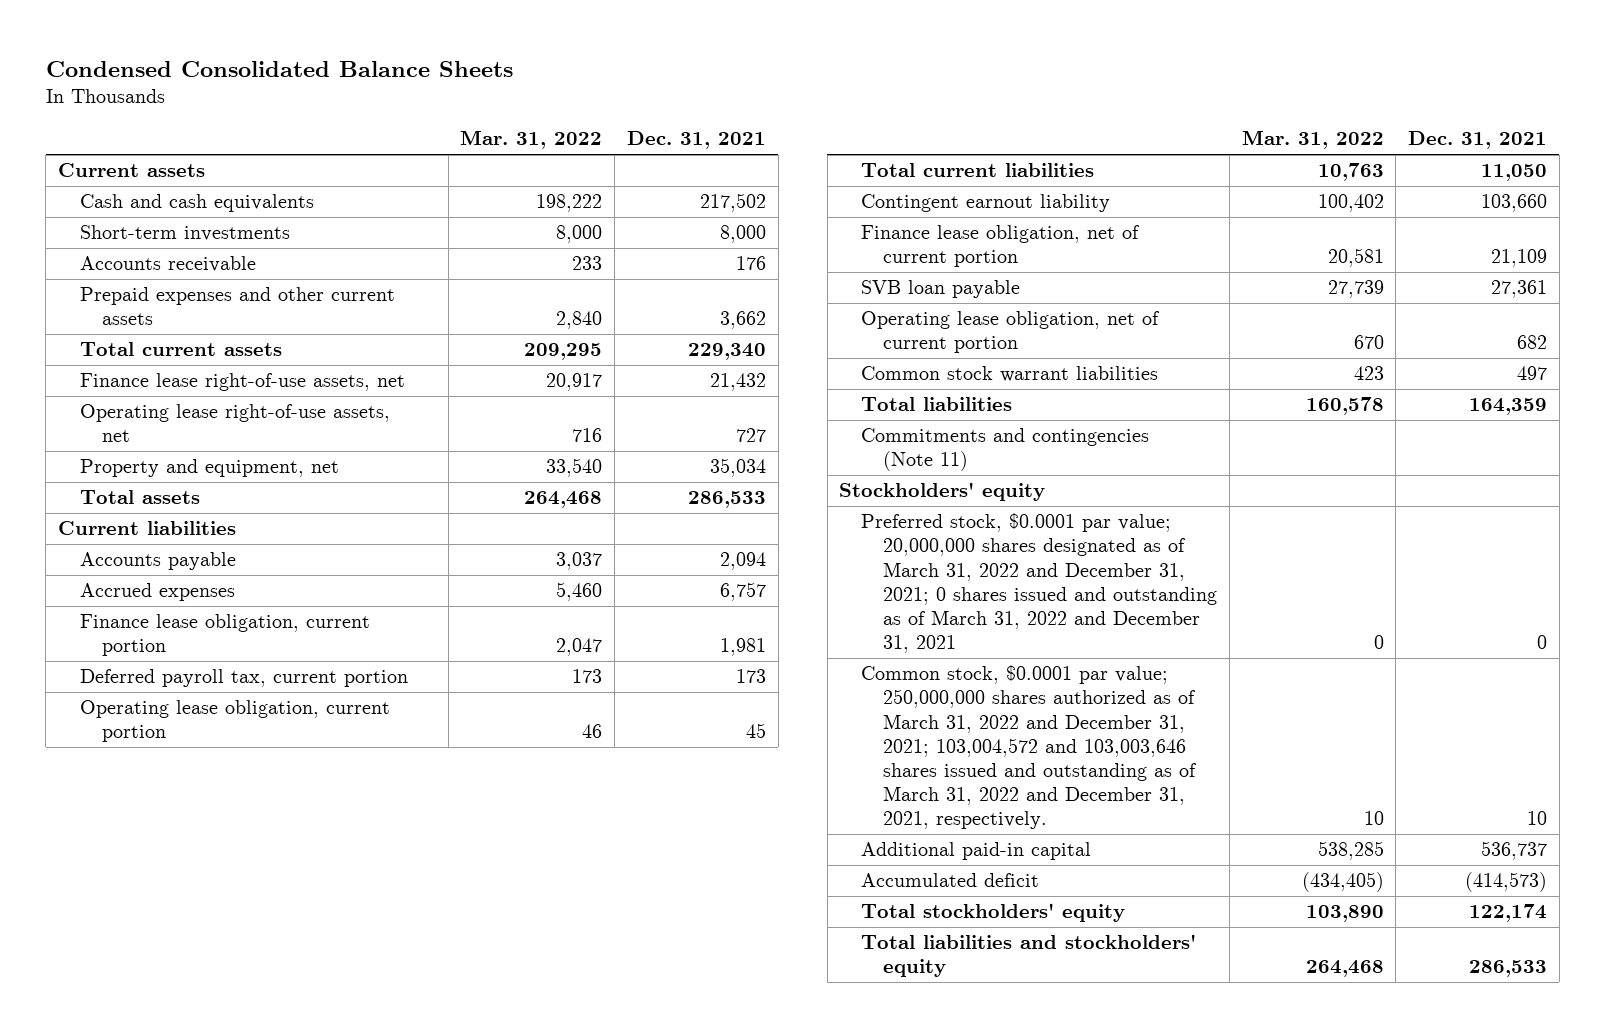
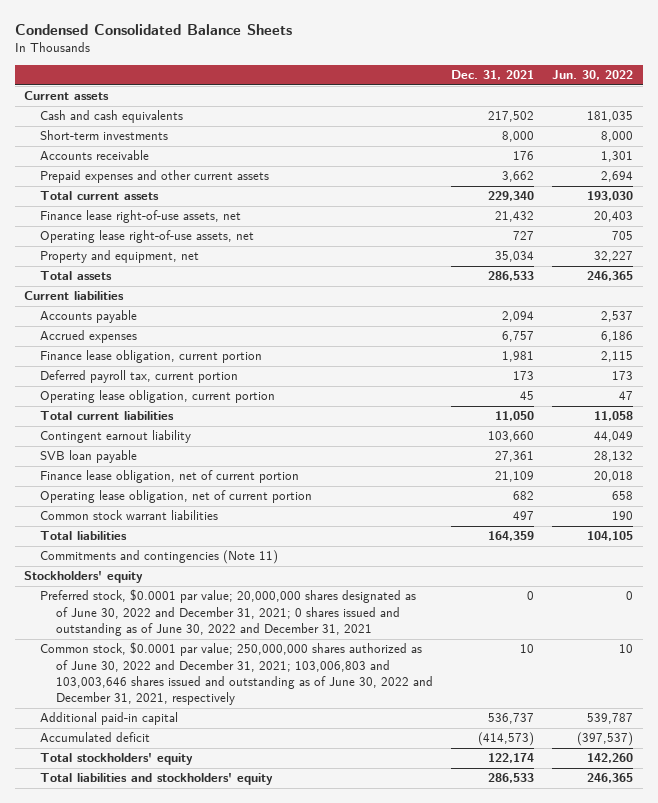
- | Mar. 31, 2022 | Dec. 31, 2021
+ | Dec. 31, 2021 | Jun. 30, 2022
moved down: Finance lease obligation, net of current portion | 21,109 | 20,018
- Preferred stock, $0.0001 par value; 20,000,000 shares designated as of March 31, 2022 and December 31, 2021; 0 shares issued and outstanding as of March 31, 2022 and December 31, 2021 | 0 | 0
- Common stock, $0.0001 par value; 250,000,000 shares authorized as of March 31, 2022 and December 31, 2021; 103,004,572 and 103,003,646 shares issued and outstanding as of March 31, 2022 and December 31, 2021, respectively. | 10 | 10
+ Preferred stock, $0.0001 par value; 20,000,000 shares designated as of June 30, 2022 and December 31, 2021; 0 shares issued and outstanding as of June 30, 2022 and December 31, 2021 | 0 | 0
+ Common stock, $0.0001 par value; 250,000,000 shares authorized as of June 30, 2022 and December 31, 2021; 103,006,803 and 103,003,646 shares issued and outstanding as of June 30, 2022 and December 31, 2021, respectively | 10 | 10

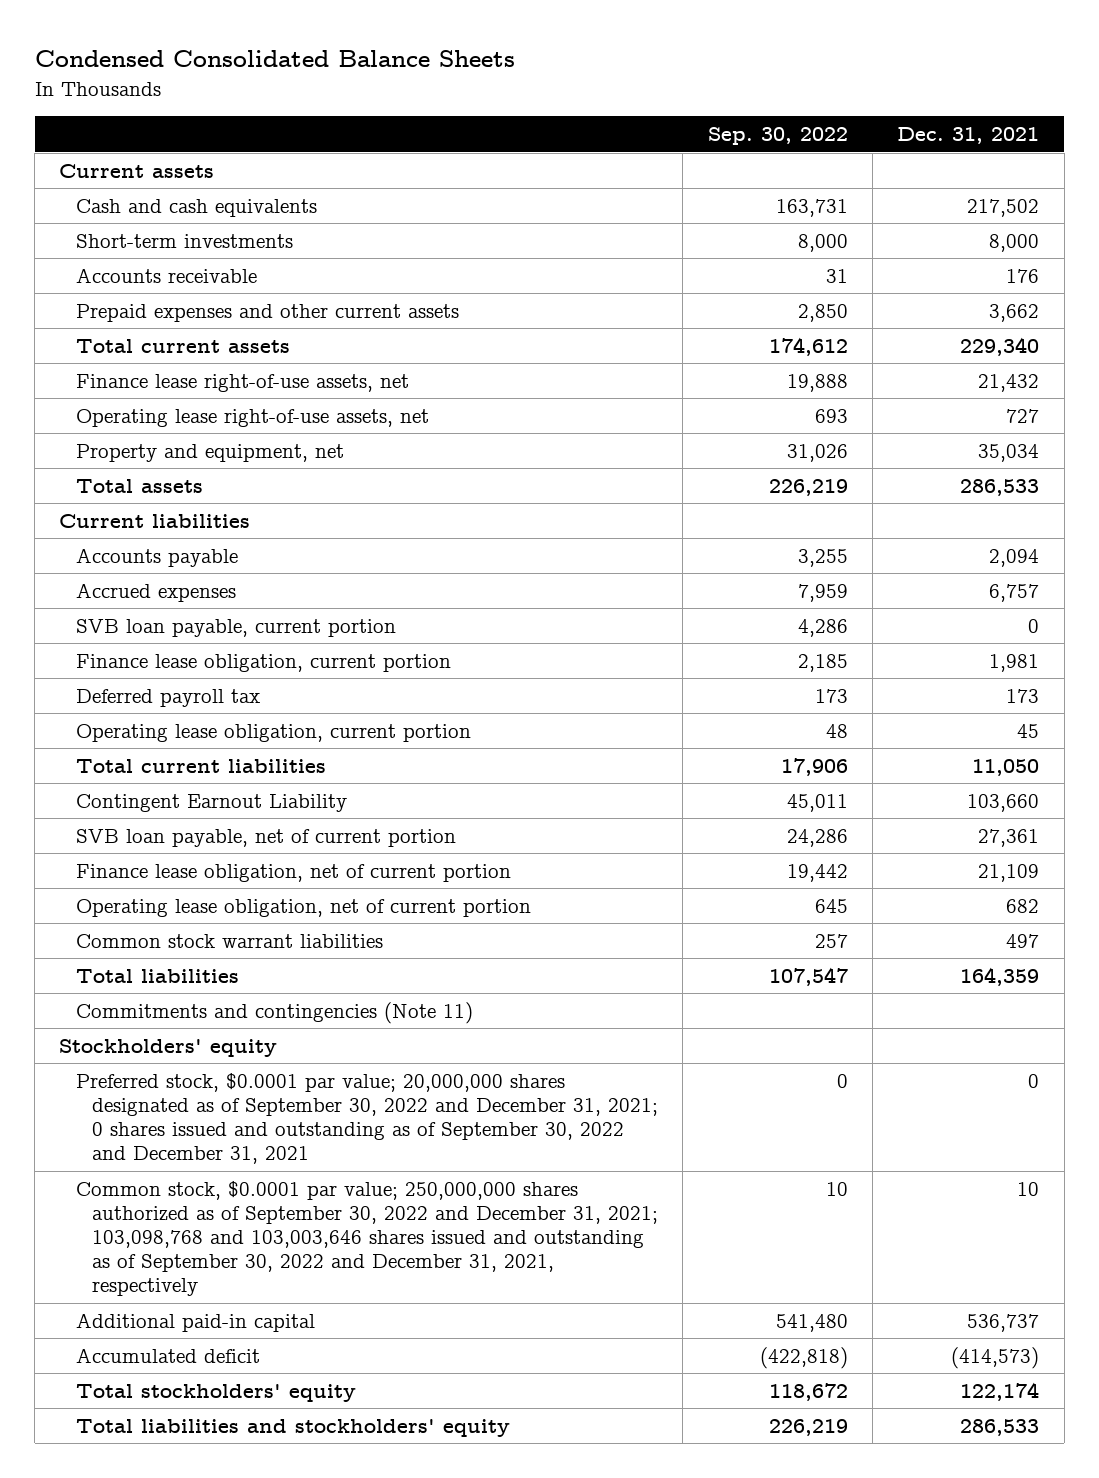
- | Dec. 31, 2021 | Jun. 30, 2022
+ | Sep. 30, 2022 | Dec. 31, 2021
+ SVB loan payable, current portion | 4,286 | 0
- Deferred payroll tax, current portion | 173 | 173
+ Deferred payroll tax | 173 | 173
- Contingent earnout liability | 103,660 | 44,049
- SVB loan payable | 27,361 | 28,132
+ Contingent Earnout Liability | 45,011 | 103,660
+ SVB loan payable, net of current portion | 24,286 | 27,361
- Preferred stock, $0.0001 par value; 20,000,000 shares designated as of June 30, 2022 and December 31, 2021; 0 shares issued and outstanding as of June 30, 2022 and December 31, 2021 | 0 | 0
- Common stock, $0.0001 par value; 250,000,000 shares authorized as of June 30, 2022 and December 31, 2021; 103,006,803 and 103,003,646 shares issued and outstanding as of June 30, 2022 and December 31, 2021, respectively | 10 | 10
+ Preferred stock, $0.0001 par value; 20,000,000 shares designated as of September 30, 2022 and December 31, 2021; 0 shares issued and outstanding as of September 30, 2022 and December 31, 2021 | 0 | 0
+ Common stock, $0.0001 par value; 250,000,000 shares authorized as of September 30, 2022 and December 31, 2021; 103,098,768 and 103,003,646 shares issued and outstanding as of September 30, 2022 and December 31, 2021, respectively | 10 | 10

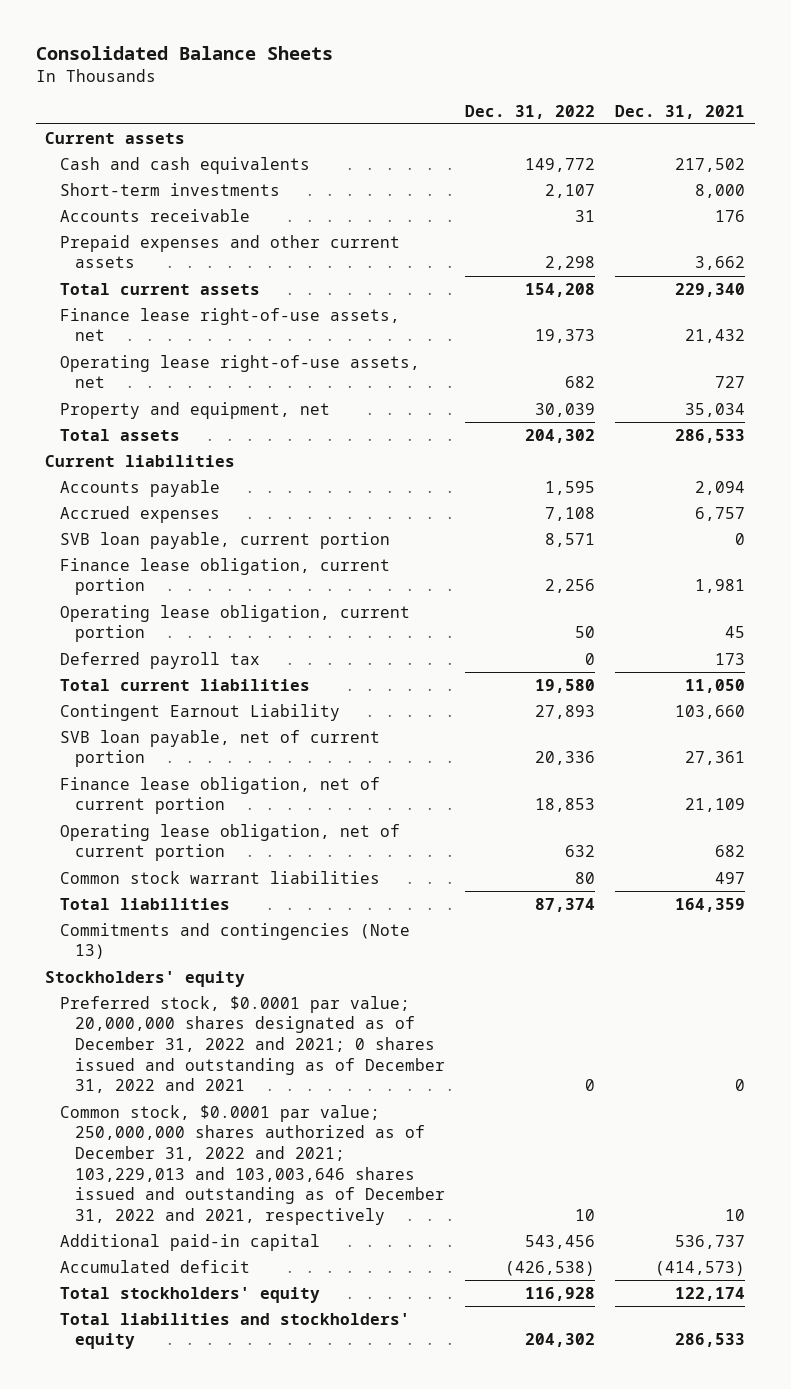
- Condensed Consolidated Balance Sheets
+ Consolidated Balance Sheets
- | Sep. 30, 2022 | Dec. 31, 2021
+ | Dec. 31, 2022 | Dec. 31, 2021
moved down: Deferred payroll tax | 0 | 173
- Commitments and contingencies (Note 11)
+ Commitments and contingencies (Note 13)
- Preferred stock, $0.0001 par value; 20,000,000 shares designated as of September 30, 2022 and December 31, 2021; 0 shares issued and outstanding as of September 30, 2022 and December 31, 2021 | 0 | 0
- Common stock, $0.0001 par value; 250,000,000 shares authorized as of September 30, 2022 and December 31, 2021; 103,098,768 and 103,003,646 shares issued and outstanding as of September 30, 2022 and December 31, 2021, respectively | 10 | 10
+ Preferred stock, $0.0001 par value; 20,000,000 shares designated as of December 31, 2022 and 2021; 0 shares issued and outstanding as of December 31, 2022 and 2021 | 0 | 0
+ Common stock, $0.0001 par value; 250,000,000 shares authorized as of December 31, 2022 and 2021; 103,229,013 and 103,003,646 shares issued and outstanding as of December 31, 2022 and 2021, respectively | 10 | 10

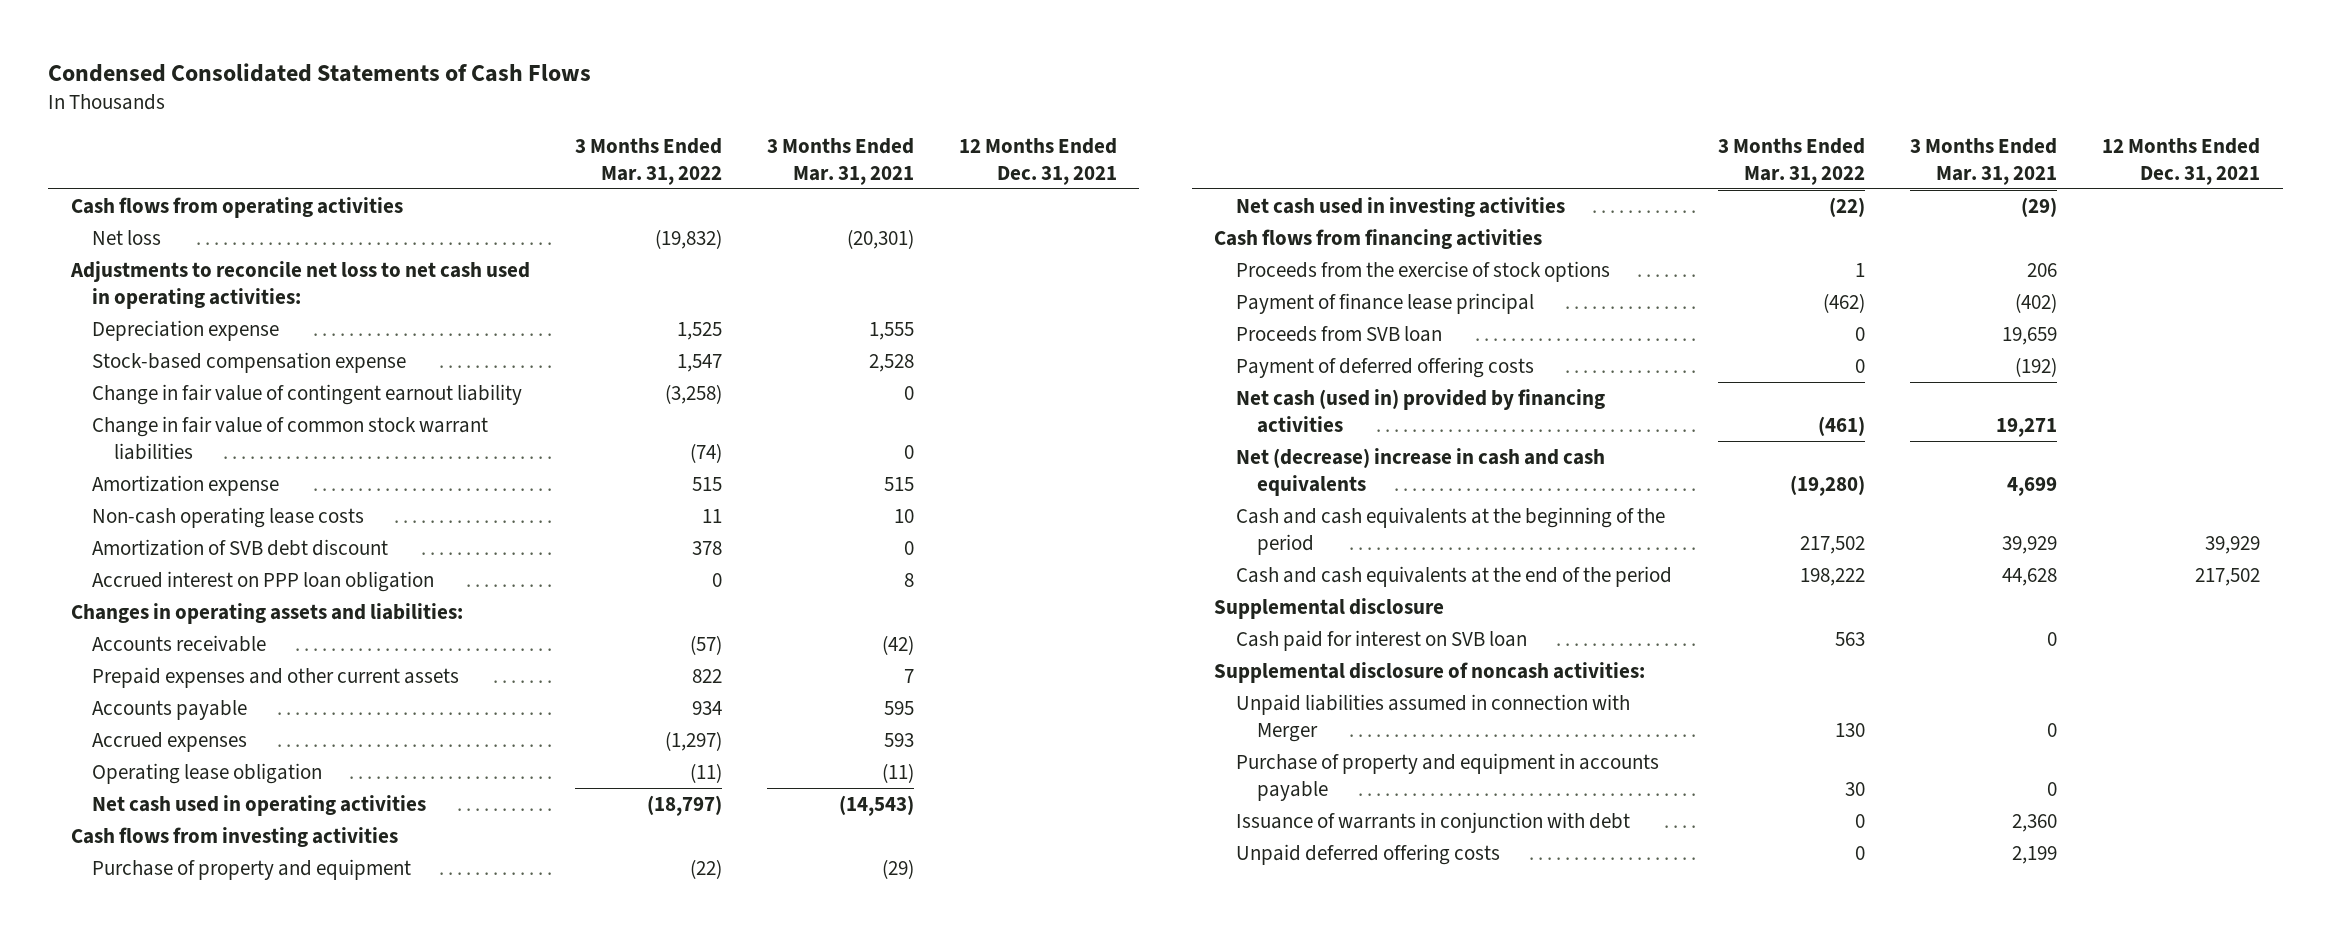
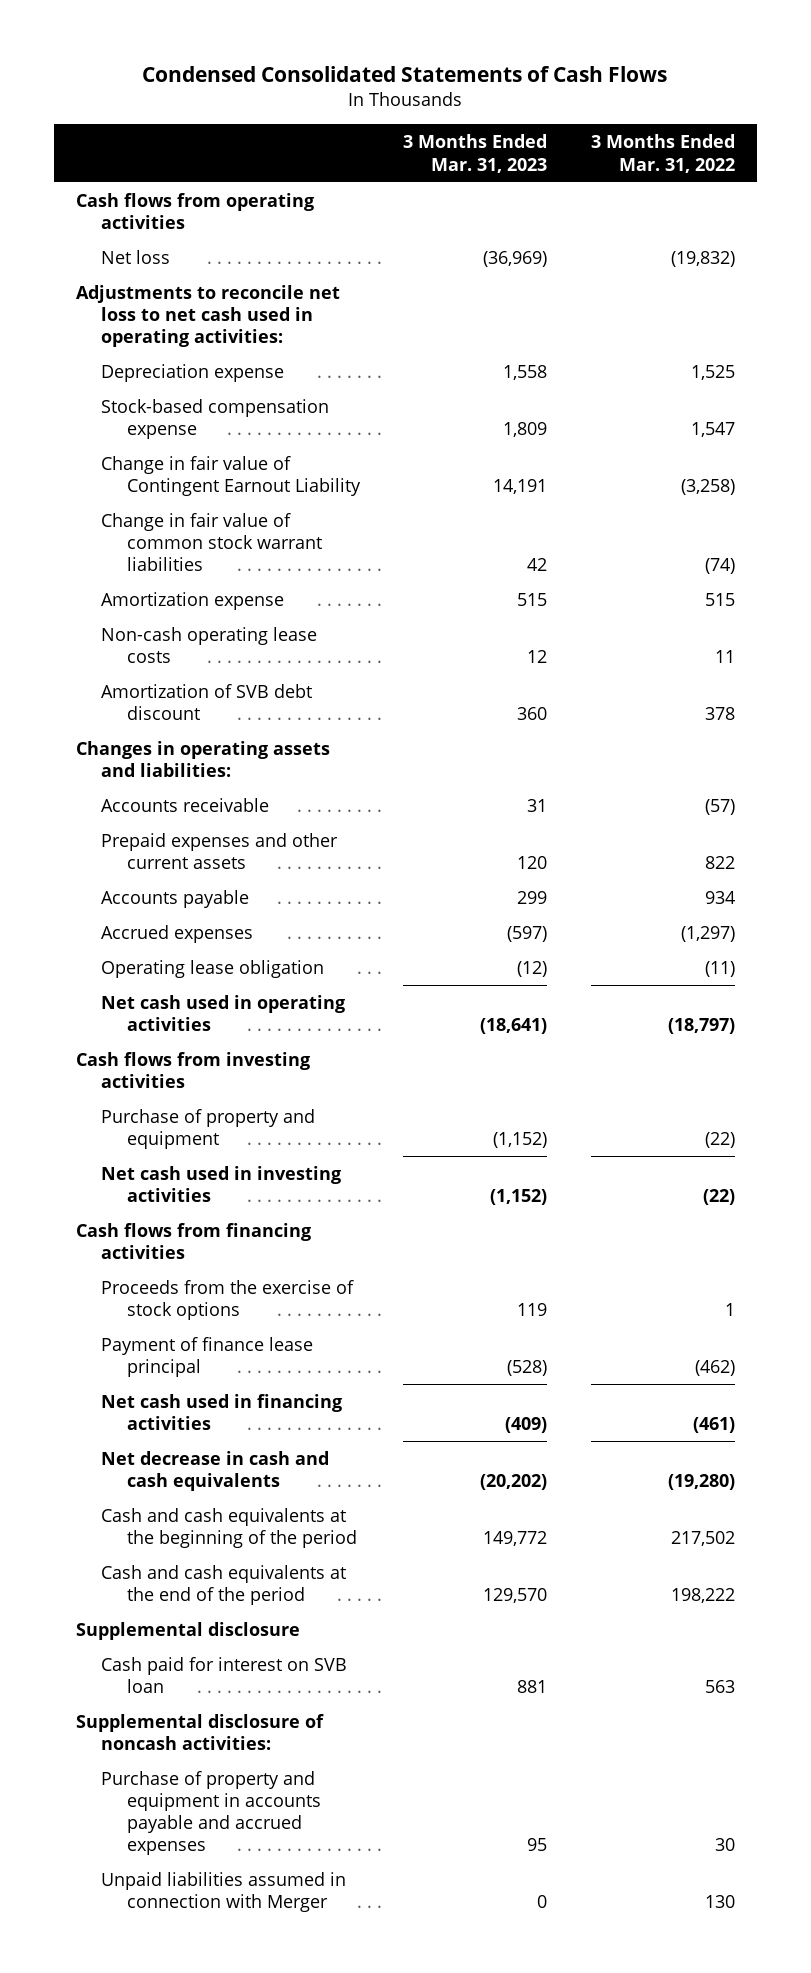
- | 3 Months Ended Mar. 31, 2022 | 3 Months Ended Mar. 31, 2021 | 12 Months Ended Dec. 31, 2021
+ | 3 Months Ended Mar. 31, 2023 | 3 Months Ended Mar. 31, 2022
- Change in fair value of contingent earnout liability | (3,258) | 0 |
+ Change in fair value of Contingent Earnout Liability | 14,191 | (3,258)
- Accrued interest on PPP loan obligation | 0 | 8 |
- Proceeds from SVB loan | 0 | 19,659 |
- Payment of deferred offering costs | 0 | (192) |
- Net cash (used in) provided by financing activities | (461) | 19,271 |
- Net (decrease) increase in cash and cash equivalents | (19,280) | 4,699 |
+ Net cash used in financing activities | (409) | (461)
+ Net decrease in cash and cash equivalents | (20,202) | (19,280)
+ Purchase of property and equipment in accounts payable and accrued expenses | 95 | 30
- Purchase of property and equipment in accounts payable | 30 | 0 |
- Issuance of warrants in conjunction with debt | 0 | 2,360 |
- Unpaid deferred offering costs | 0 | 2,199 |

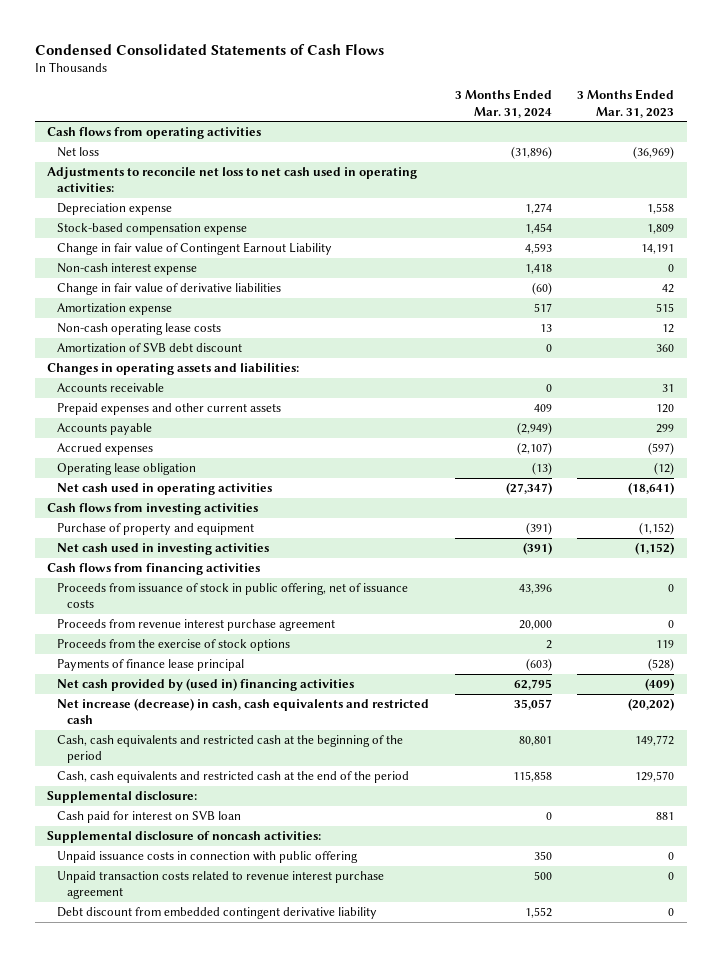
- | 3 Months Ended Mar. 31, 2023 | 3 Months Ended Mar. 31, 2022
+ | 3 Months Ended Mar. 31, 2024 | 3 Months Ended Mar. 31, 2023
- Change in fair value of common stock warrant liabilities | 42 | (74)
+ Non-cash interest expense | 1,418 | 0
+ Change in fair value of derivative liabilities | (60) | 42
+ Proceeds from issuance of stock in public offering, net of issuance costs | 43,396 | 0
+ Proceeds from revenue interest purchase agreement | 20,000 | 0
- Payment of finance lease principal | (528) | (462)
- Net cash used in financing activities | (409) | (461)
- Net decrease in cash and cash equivalents | (20,202) | (19,280)
- Cash and cash equivalents at the beginning of the period | 149,772 | 217,502
- Cash and cash equivalents at the end of the period | 129,570 | 198,222
- Supplemental disclosure
+ Payments of finance lease principal | (603) | (528)
+ Net cash provided by (used in) financing activities | 62,795 | (409)
+ Net increase (decrease) in cash, cash equivalents and restricted cash | 35,057 | (20,202)
+ Cash, cash equivalents and restricted cash at the beginning of the period | 80,801 | 149,772
+ Cash, cash equivalents and restricted cash at the end of the period | 115,858 | 129,570
+ Supplemental disclosure:
- Purchase of property and equipment in accounts payable and accrued expenses | 95 | 30
- Unpaid liabilities assumed in connection with Merger | 0 | 130
+ Unpaid issuance costs in connection with public offering | 350 | 0
+ Unpaid transaction costs related to revenue interest purchase agreement | 500 | 0
+ Debt discount from embedded contingent derivative liability | 1,552 | 0

